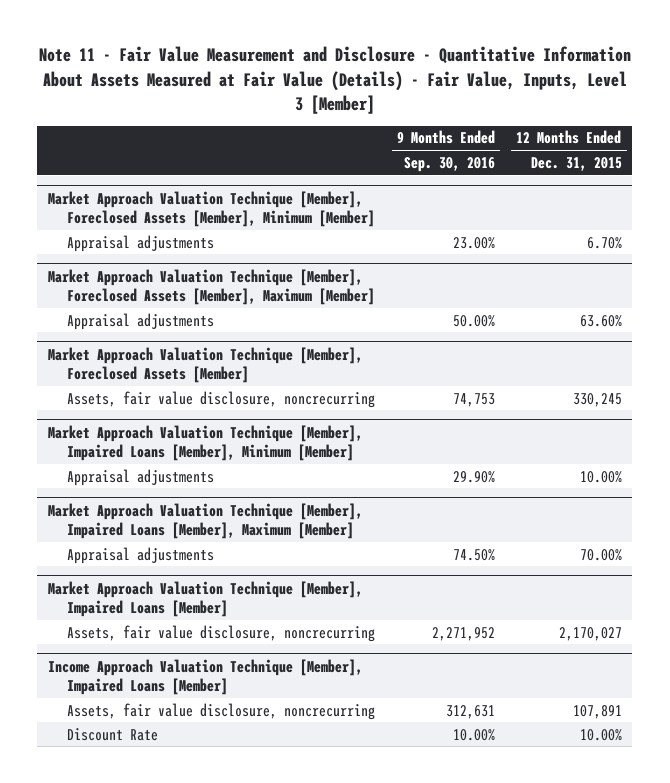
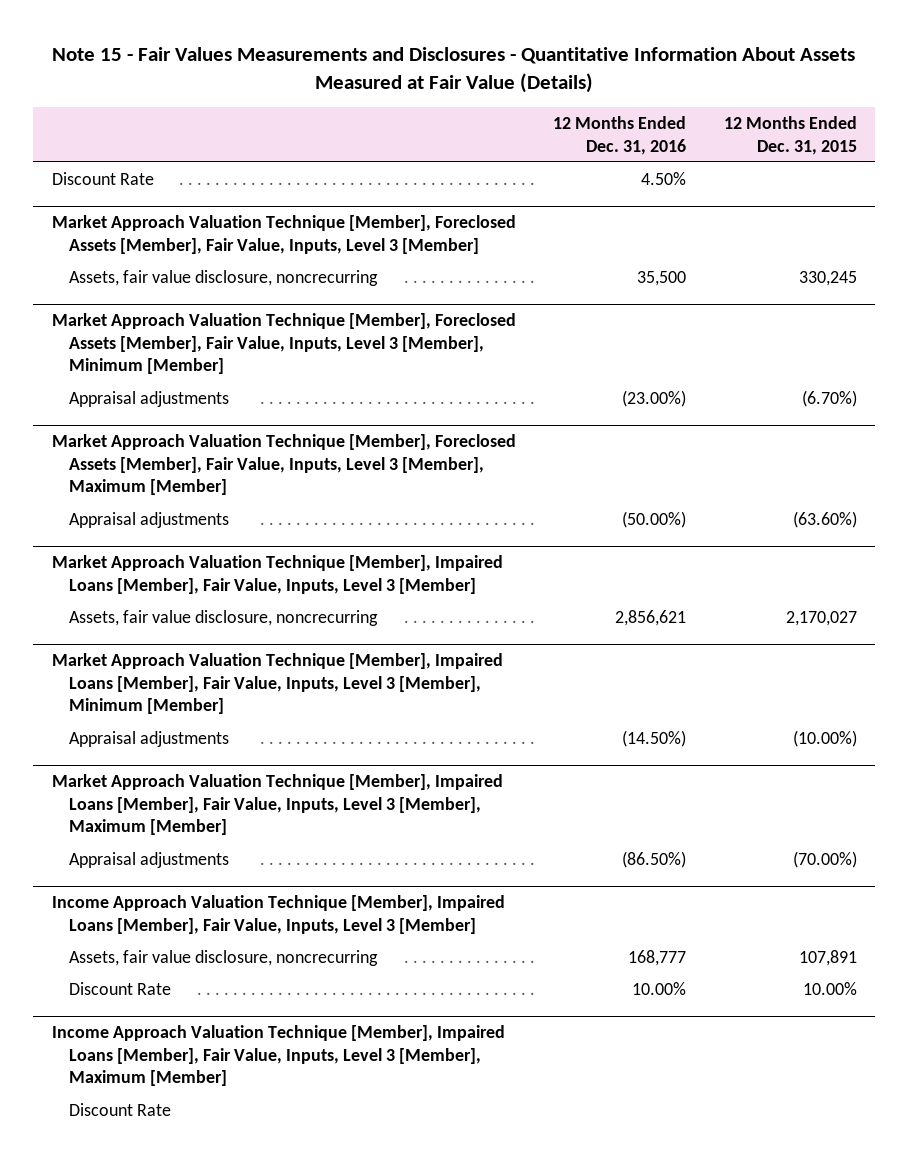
- Note 11 - Fair Value Measurement and Disclosure - Quantitative Information About Assets Measured at Fair Value (Details) - Fair Value, Inputs, Level 3 [Member]
+ Note 15 - Fair Values Measurements and Disclosures - Quantitative Information About Assets Measured at Fair Value (Details)
- | 9 Months Ended Sep. 30, 2016 | 12 Months Ended Dec. 31, 2015
+ | 12 Months Ended Dec. 31, 2016 | 12 Months Ended Dec. 31, 2015
- Market Approach Valuation Technique [Member], Foreclosed Assets [Member], Minimum [Member]
- Appraisal adjustments | 23.00% | 6.70%
- Market Approach Valuation Technique [Member], Foreclosed Assets [Member], Maximum [Member]
- Appraisal adjustments | 50.00% | 63.60%
- Market Approach Valuation Technique [Member], Foreclosed Assets [Member]
+ Discount Rate | 4.50% |
+ Market Approach Valuation Technique [Member], Foreclosed Assets [Member], Fair Value, Inputs, Level 3 [Member]
- Market Approach Valuation Technique [Member], Impaired Loans [Member], Minimum [Member]
- Appraisal adjustments | 29.90% | 10.00%
- Market Approach Valuation Technique [Member], Impaired Loans [Member], Maximum [Member]
- Appraisal adjustments | 74.50% | 70.00%
- Market Approach Valuation Technique [Member], Impaired Loans [Member]
+ Market Approach Valuation Technique [Member], Foreclosed Assets [Member], Fair Value, Inputs, Level 3 [Member], Minimum [Member]
+ Appraisal adjustments | (23.00%) | (6.70%)
+ Market Approach Valuation Technique [Member], Foreclosed Assets [Member], Fair Value, Inputs, Level 3 [Member], Maximum [Member]
+ Appraisal adjustments | (50.00%) | (63.60%)
+ Market Approach Valuation Technique [Member], Impaired Loans [Member], Fair Value, Inputs, Level 3 [Member]
- Income Approach Valuation Technique [Member], Impaired Loans [Member]
+ Market Approach Valuation Technique [Member], Impaired Loans [Member], Fair Value, Inputs, Level 3 [Member], Minimum [Member]
+ Appraisal adjustments | (14.50%) | (10.00%)
+ Market Approach Valuation Technique [Member], Impaired Loans [Member], Fair Value, Inputs, Level 3 [Member], Maximum [Member]
+ Appraisal adjustments | (86.50%) | (70.00%)
+ Income Approach Valuation Technique [Member], Impaired Loans [Member], Fair Value, Inputs, Level 3 [Member]
+ Income Approach Valuation Technique [Member], Impaired Loans [Member], Fair Value, Inputs, Level 3 [Member], Maximum [Member]
+ Discount Rate

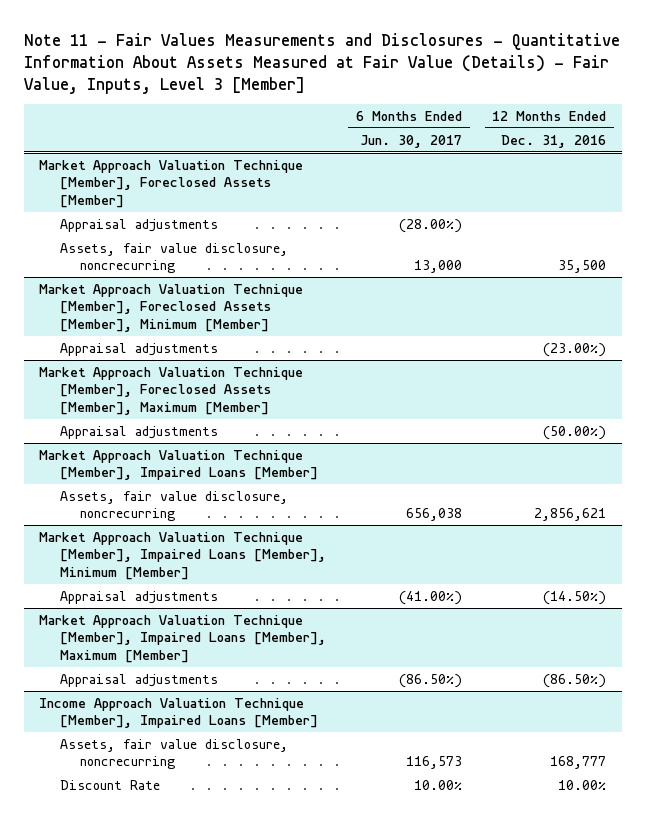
- Note 15 - Fair Values Measurements and Disclosures - Quantitative Information About Assets Measured at Fair Value (Details)
+ Note 11 - Fair Values Measurements and Disclosures - Quantitative Information About Assets Measured at Fair Value (Details) - Fair Value, Inputs, Level 3 [Member]
- | 12 Months Ended Dec. 31, 2016 | 12 Months Ended Dec. 31, 2015
+ | 6 Months Ended Jun. 30, 2017 | 12 Months Ended Dec. 31, 2016
- Discount Rate | 4.50% |
- Market Approach Valuation Technique [Member], Foreclosed Assets [Member], Fair Value, Inputs, Level 3 [Member]
+ Market Approach Valuation Technique [Member], Foreclosed Assets [Member]
+ Appraisal adjustments | (28.00%) |
- Market Approach Valuation Technique [Member], Foreclosed Assets [Member], Fair Value, Inputs, Level 3 [Member], Minimum [Member]
+ Market Approach Valuation Technique [Member], Foreclosed Assets [Member], Minimum [Member]
- Market Approach Valuation Technique [Member], Foreclosed Assets [Member], Fair Value, Inputs, Level 3 [Member], Maximum [Member]
+ Market Approach Valuation Technique [Member], Foreclosed Assets [Member], Maximum [Member]
- Market Approach Valuation Technique [Member], Impaired Loans [Member], Fair Value, Inputs, Level 3 [Member]
+ Market Approach Valuation Technique [Member], Impaired Loans [Member]
- Market Approach Valuation Technique [Member], Impaired Loans [Member], Fair Value, Inputs, Level 3 [Member], Minimum [Member]
+ Market Approach Valuation Technique [Member], Impaired Loans [Member], Minimum [Member]
- Market Approach Valuation Technique [Member], Impaired Loans [Member], Fair Value, Inputs, Level 3 [Member], Maximum [Member]
+ Market Approach Valuation Technique [Member], Impaired Loans [Member], Maximum [Member]
- Income Approach Valuation Technique [Member], Impaired Loans [Member], Fair Value, Inputs, Level 3 [Member]
+ Income Approach Valuation Technique [Member], Impaired Loans [Member]
- Income Approach Valuation Technique [Member], Impaired Loans [Member], Fair Value, Inputs, Level 3 [Member], Maximum [Member]
- Discount Rate

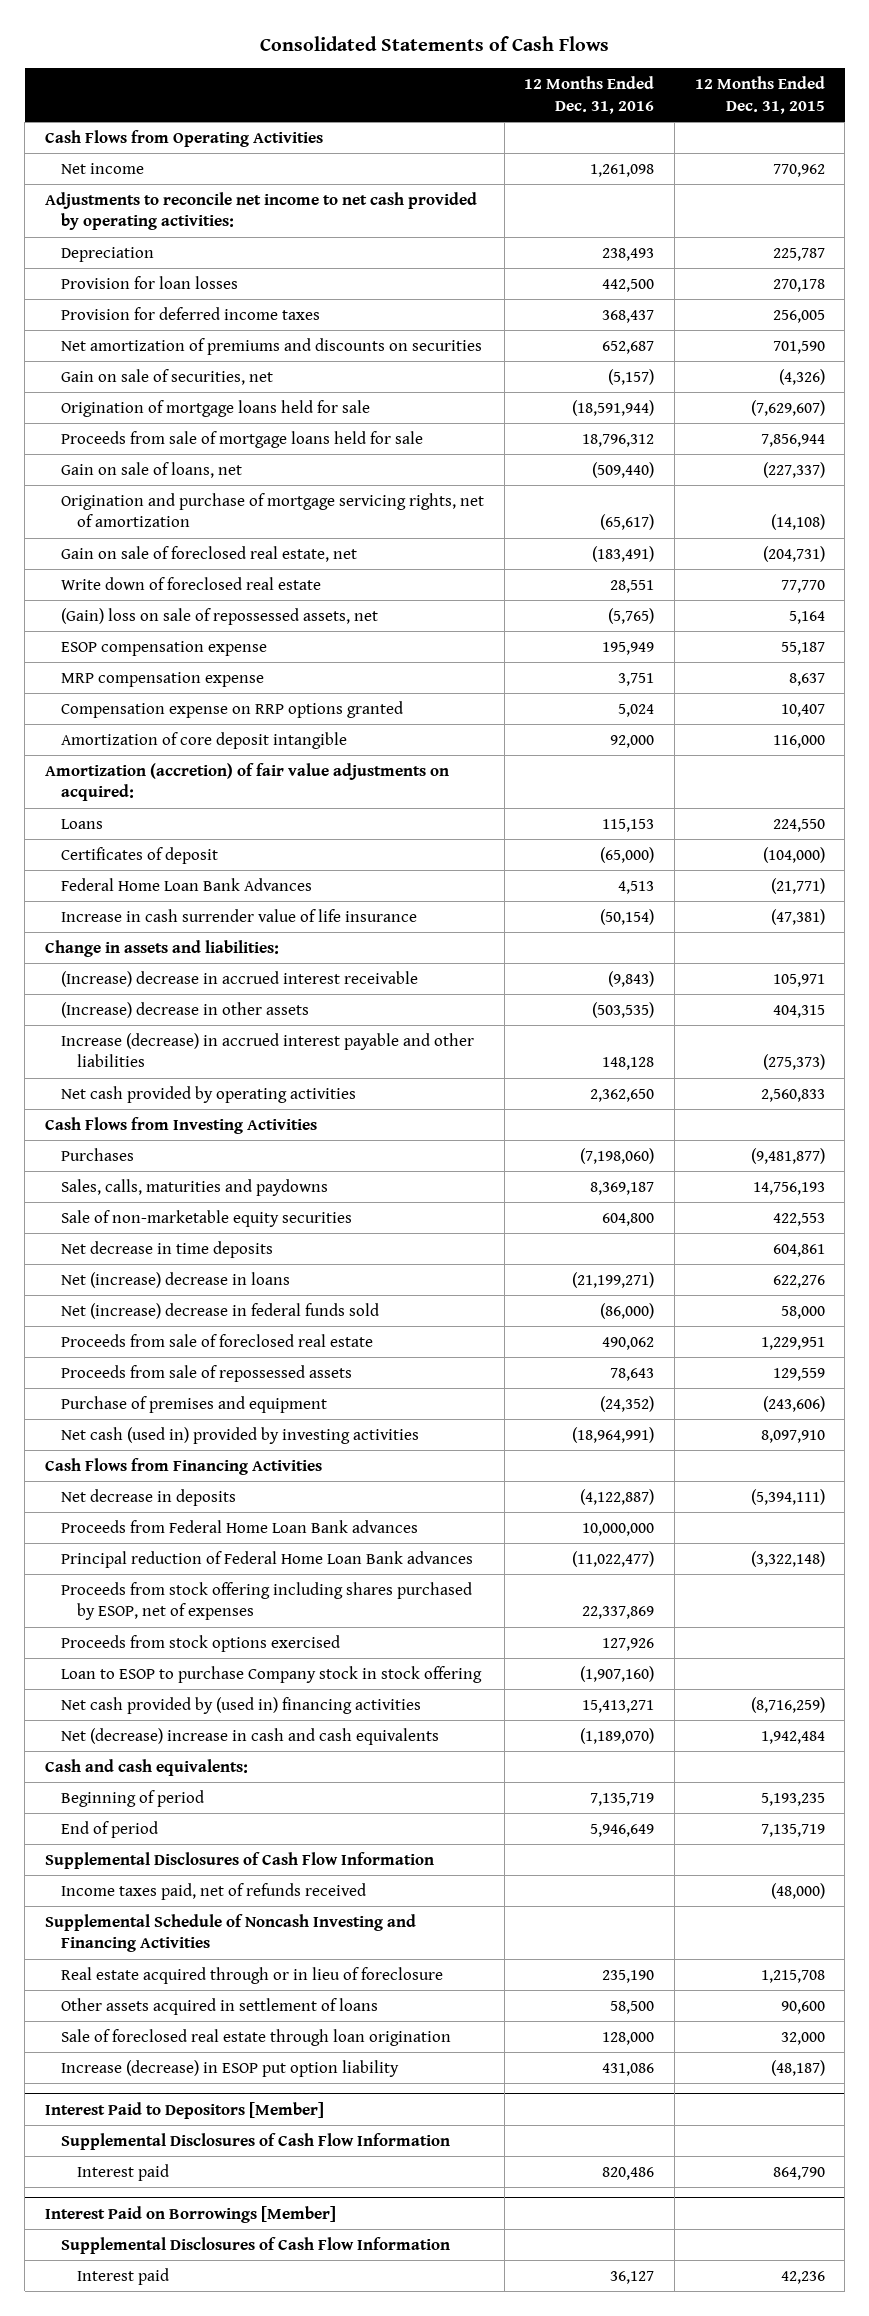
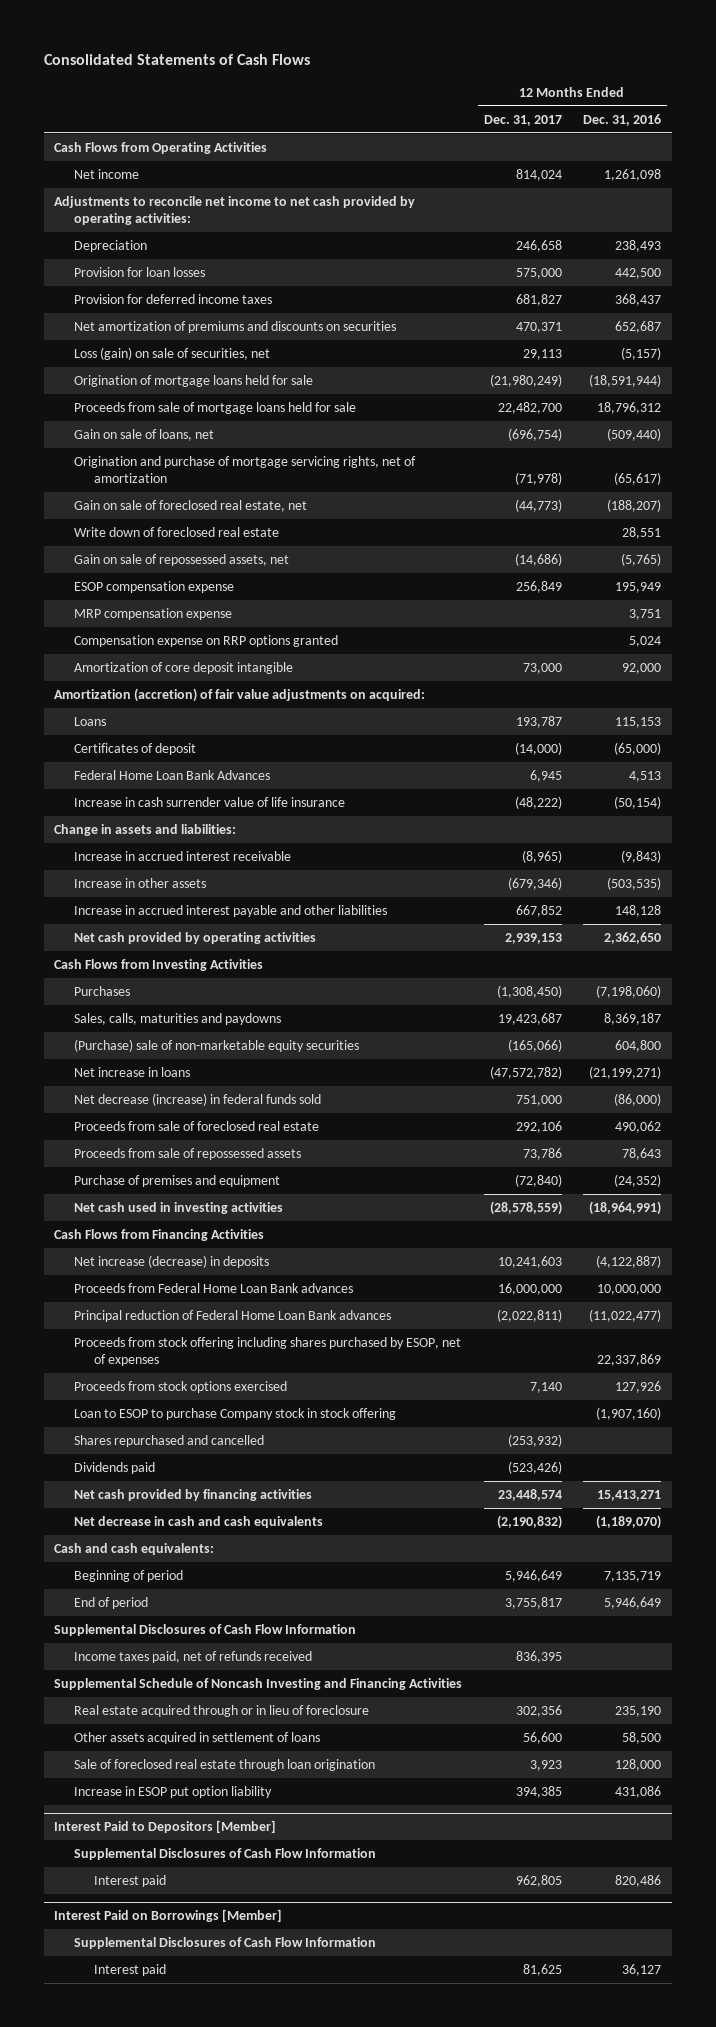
- | 12 Months Ended Dec. 31, 2016 | 12 Months Ended Dec. 31, 2015
+ | 12 Months Ended Dec. 31, 2017 | 12 Months Ended Dec. 31, 2016
- Gain on sale of securities, net | (5,157) | (4,326)
+ Loss (gain) on sale of securities, net | 29,113 | (5,157)
- Gain on sale of foreclosed real estate, net | (183,491) | (204,731)
+ Gain on sale of foreclosed real estate, net | (44,773) | (188,207)
- (Gain) loss on sale of repossessed assets, net | (5,765) | 5,164
+ Gain on sale of repossessed assets, net | (14,686) | (5,765)
- (Increase) decrease in accrued interest receivable | (9,843) | 105,971
- (Increase) decrease in other assets | (503,535) | 404,315
- Increase (decrease) in accrued interest payable and other liabilities | 148,128 | (275,373)
+ Increase in accrued interest receivable | (8,965) | (9,843)
+ Increase in other assets | (679,346) | (503,535)
+ Increase in accrued interest payable and other liabilities | 667,852 | 148,128
- Sale of non-marketable equity securities | 604,800 | 422,553
- Net decrease in time deposits | | 604,861
- Net (increase) decrease in loans | (21,199,271) | 622,276
- Net (increase) decrease in federal funds sold | (86,000) | 58,000
+ (Purchase) sale of non-marketable equity securities | (165,066) | 604,800
+ Net increase in loans | (47,572,782) | (21,199,271)
+ Net decrease (increase) in federal funds sold | 751,000 | (86,000)
- Net cash (used in) provided by investing activities | (18,964,991) | 8,097,910
+ Net cash used in investing activities | (28,578,559) | (18,964,991)
- Net decrease in deposits | (4,122,887) | (5,394,111)
+ Net increase (decrease) in deposits | 10,241,603 | (4,122,887)
- Net cash provided by (used in) financing activities | 15,413,271 | (8,716,259)
- Net (decrease) increase in cash and cash equivalents | (1,189,070) | 1,942,484
+ Shares repurchased and cancelled | (253,932) |
+ Dividends paid | (523,426) |
+ Net cash provided by financing activities | 23,448,574 | 15,413,271
+ Net decrease in cash and cash equivalents | (2,190,832) | (1,189,070)
- Increase (decrease) in ESOP put option liability | 431,086 | (48,187)
+ Increase in ESOP put option liability | 394,385 | 431,086

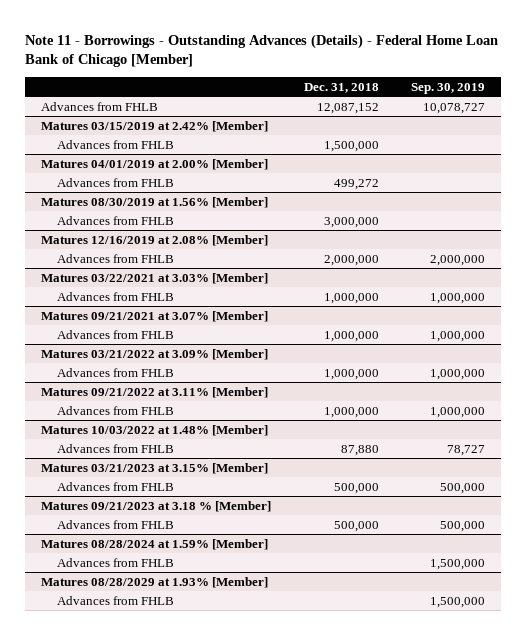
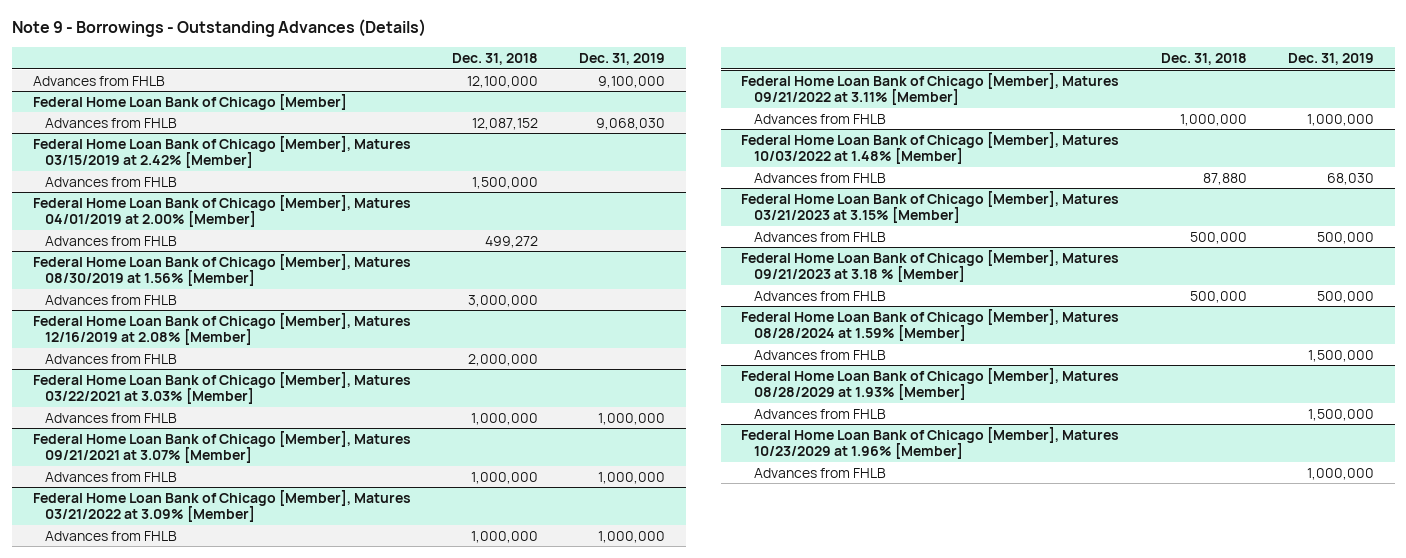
- Note 11 - Borrowings - Outstanding Advances (Details) - Federal Home Loan Bank of Chicago [Member]
+ Note 9 - Borrowings - Outstanding Advances (Details)
- | Dec. 31, 2018 | Sep. 30, 2019
+ | Dec. 31, 2018 | Dec. 31, 2019
+ Advances from FHLB | 12,100,000 | 9,100,000
+ Federal Home Loan Bank of Chicago [Member]
- Matures 03/15/2019 at 2.42% [Member]
+ Federal Home Loan Bank of Chicago [Member], Matures 03/15/2019 at 2.42% [Member]
- Matures 04/01/2019 at 2.00% [Member]
+ Federal Home Loan Bank of Chicago [Member], Matures 04/01/2019 at 2.00% [Member]
- Matures 08/30/2019 at 1.56% [Member]
+ Federal Home Loan Bank of Chicago [Member], Matures 08/30/2019 at 1.56% [Member]
- Matures 12/16/2019 at 2.08% [Member]
+ Federal Home Loan Bank of Chicago [Member], Matures 12/16/2019 at 2.08% [Member]
- Matures 03/22/2021 at 3.03% [Member]
+ Federal Home Loan Bank of Chicago [Member], Matures 03/22/2021 at 3.03% [Member]
- Matures 09/21/2021 at 3.07% [Member]
+ Federal Home Loan Bank of Chicago [Member], Matures 09/21/2021 at 3.07% [Member]
- Matures 03/21/2022 at 3.09% [Member]
+ Federal Home Loan Bank of Chicago [Member], Matures 03/21/2022 at 3.09% [Member]
- Matures 09/21/2022 at 3.11% [Member]
+ Federal Home Loan Bank of Chicago [Member], Matures 09/21/2022 at 3.11% [Member]
- Matures 10/03/2022 at 1.48% [Member]
+ Federal Home Loan Bank of Chicago [Member], Matures 10/03/2022 at 1.48% [Member]
- Matures 03/21/2023 at 3.15% [Member]
+ Federal Home Loan Bank of Chicago [Member], Matures 03/21/2023 at 3.15% [Member]
- Matures 09/21/2023 at 3.18 % [Member]
+ Federal Home Loan Bank of Chicago [Member], Matures 09/21/2023 at 3.18 % [Member]
- Matures 08/28/2024 at 1.59% [Member]
+ Federal Home Loan Bank of Chicago [Member], Matures 08/28/2024 at 1.59% [Member]
- Matures 08/28/2029 at 1.93% [Member]
+ Federal Home Loan Bank of Chicago [Member], Matures 08/28/2029 at 1.93% [Member]
+ Federal Home Loan Bank of Chicago [Member], Matures 10/23/2029 at 1.96% [Member]
+ Advances from FHLB | | 1,000,000

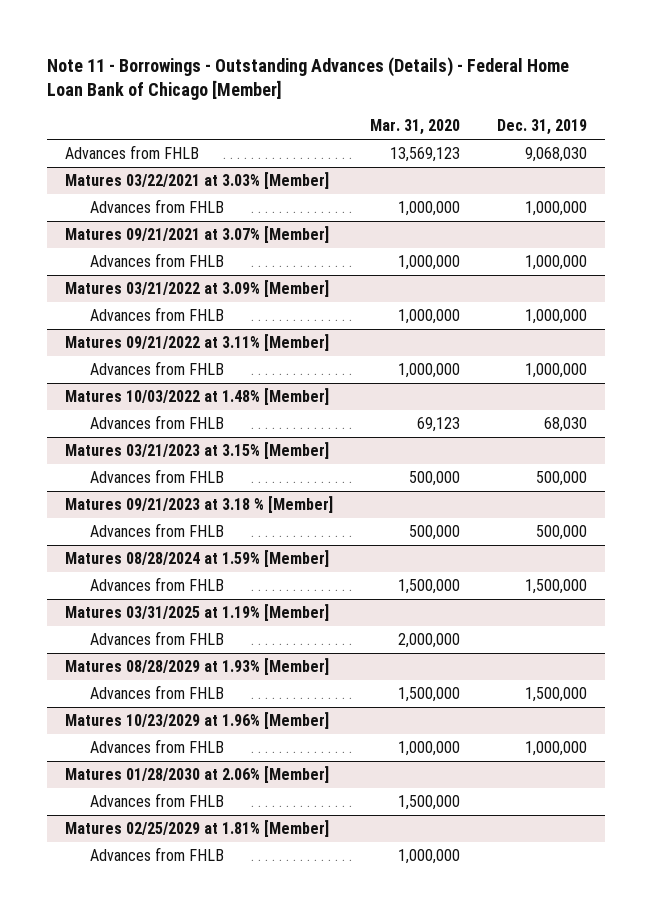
- Note 9 - Borrowings - Outstanding Advances (Details)
+ Note 11 - Borrowings - Outstanding Advances (Details) - Federal Home Loan Bank of Chicago [Member]
- | Dec. 31, 2018 | Dec. 31, 2019
+ | Mar. 31, 2020 | Dec. 31, 2019
- Advances from FHLB | 12,100,000 | 9,100,000
- Federal Home Loan Bank of Chicago [Member]
- Federal Home Loan Bank of Chicago [Member], Matures 03/15/2019 at 2.42% [Member]
- Advances from FHLB | 1,500,000 |
- Federal Home Loan Bank of Chicago [Member], Matures 04/01/2019 at 2.00% [Member]
- Advances from FHLB | 499,272 |
- Federal Home Loan Bank of Chicago [Member], Matures 08/30/2019 at 1.56% [Member]
- Advances from FHLB | 3,000,000 |
- Federal Home Loan Bank of Chicago [Member], Matures 12/16/2019 at 2.08% [Member]
- Advances from FHLB | 2,000,000 |
- Federal Home Loan Bank of Chicago [Member], Matures 03/22/2021 at 3.03% [Member]
+ Matures 03/22/2021 at 3.03% [Member]
- Federal Home Loan Bank of Chicago [Member], Matures 09/21/2021 at 3.07% [Member]
+ Matures 09/21/2021 at 3.07% [Member]
- Federal Home Loan Bank of Chicago [Member], Matures 03/21/2022 at 3.09% [Member]
+ Matures 03/21/2022 at 3.09% [Member]
- Federal Home Loan Bank of Chicago [Member], Matures 09/21/2022 at 3.11% [Member]
+ Matures 09/21/2022 at 3.11% [Member]
- Federal Home Loan Bank of Chicago [Member], Matures 10/03/2022 at 1.48% [Member]
+ Matures 10/03/2022 at 1.48% [Member]
- Federal Home Loan Bank of Chicago [Member], Matures 03/21/2023 at 3.15% [Member]
+ Matures 03/21/2023 at 3.15% [Member]
- Federal Home Loan Bank of Chicago [Member], Matures 09/21/2023 at 3.18 % [Member]
+ Matures 09/21/2023 at 3.18 % [Member]
- Federal Home Loan Bank of Chicago [Member], Matures 08/28/2024 at 1.59% [Member]
+ Matures 08/28/2024 at 1.59% [Member]
- Federal Home Loan Bank of Chicago [Member], Matures 08/28/2029 at 1.93% [Member]
+ Matures 03/31/2025 at 1.19% [Member]
+ Advances from FHLB | 2,000,000 |
+ Matures 08/28/2029 at 1.93% [Member]
- Federal Home Loan Bank of Chicago [Member], Matures 10/23/2029 at 1.96% [Member]
+ Matures 10/23/2029 at 1.96% [Member]
+ Matures 01/28/2030 at 2.06% [Member]
+ Advances from FHLB | 1,500,000 |
+ Matures 02/25/2029 at 1.81% [Member]
+ Advances from FHLB | 1,000,000 |

